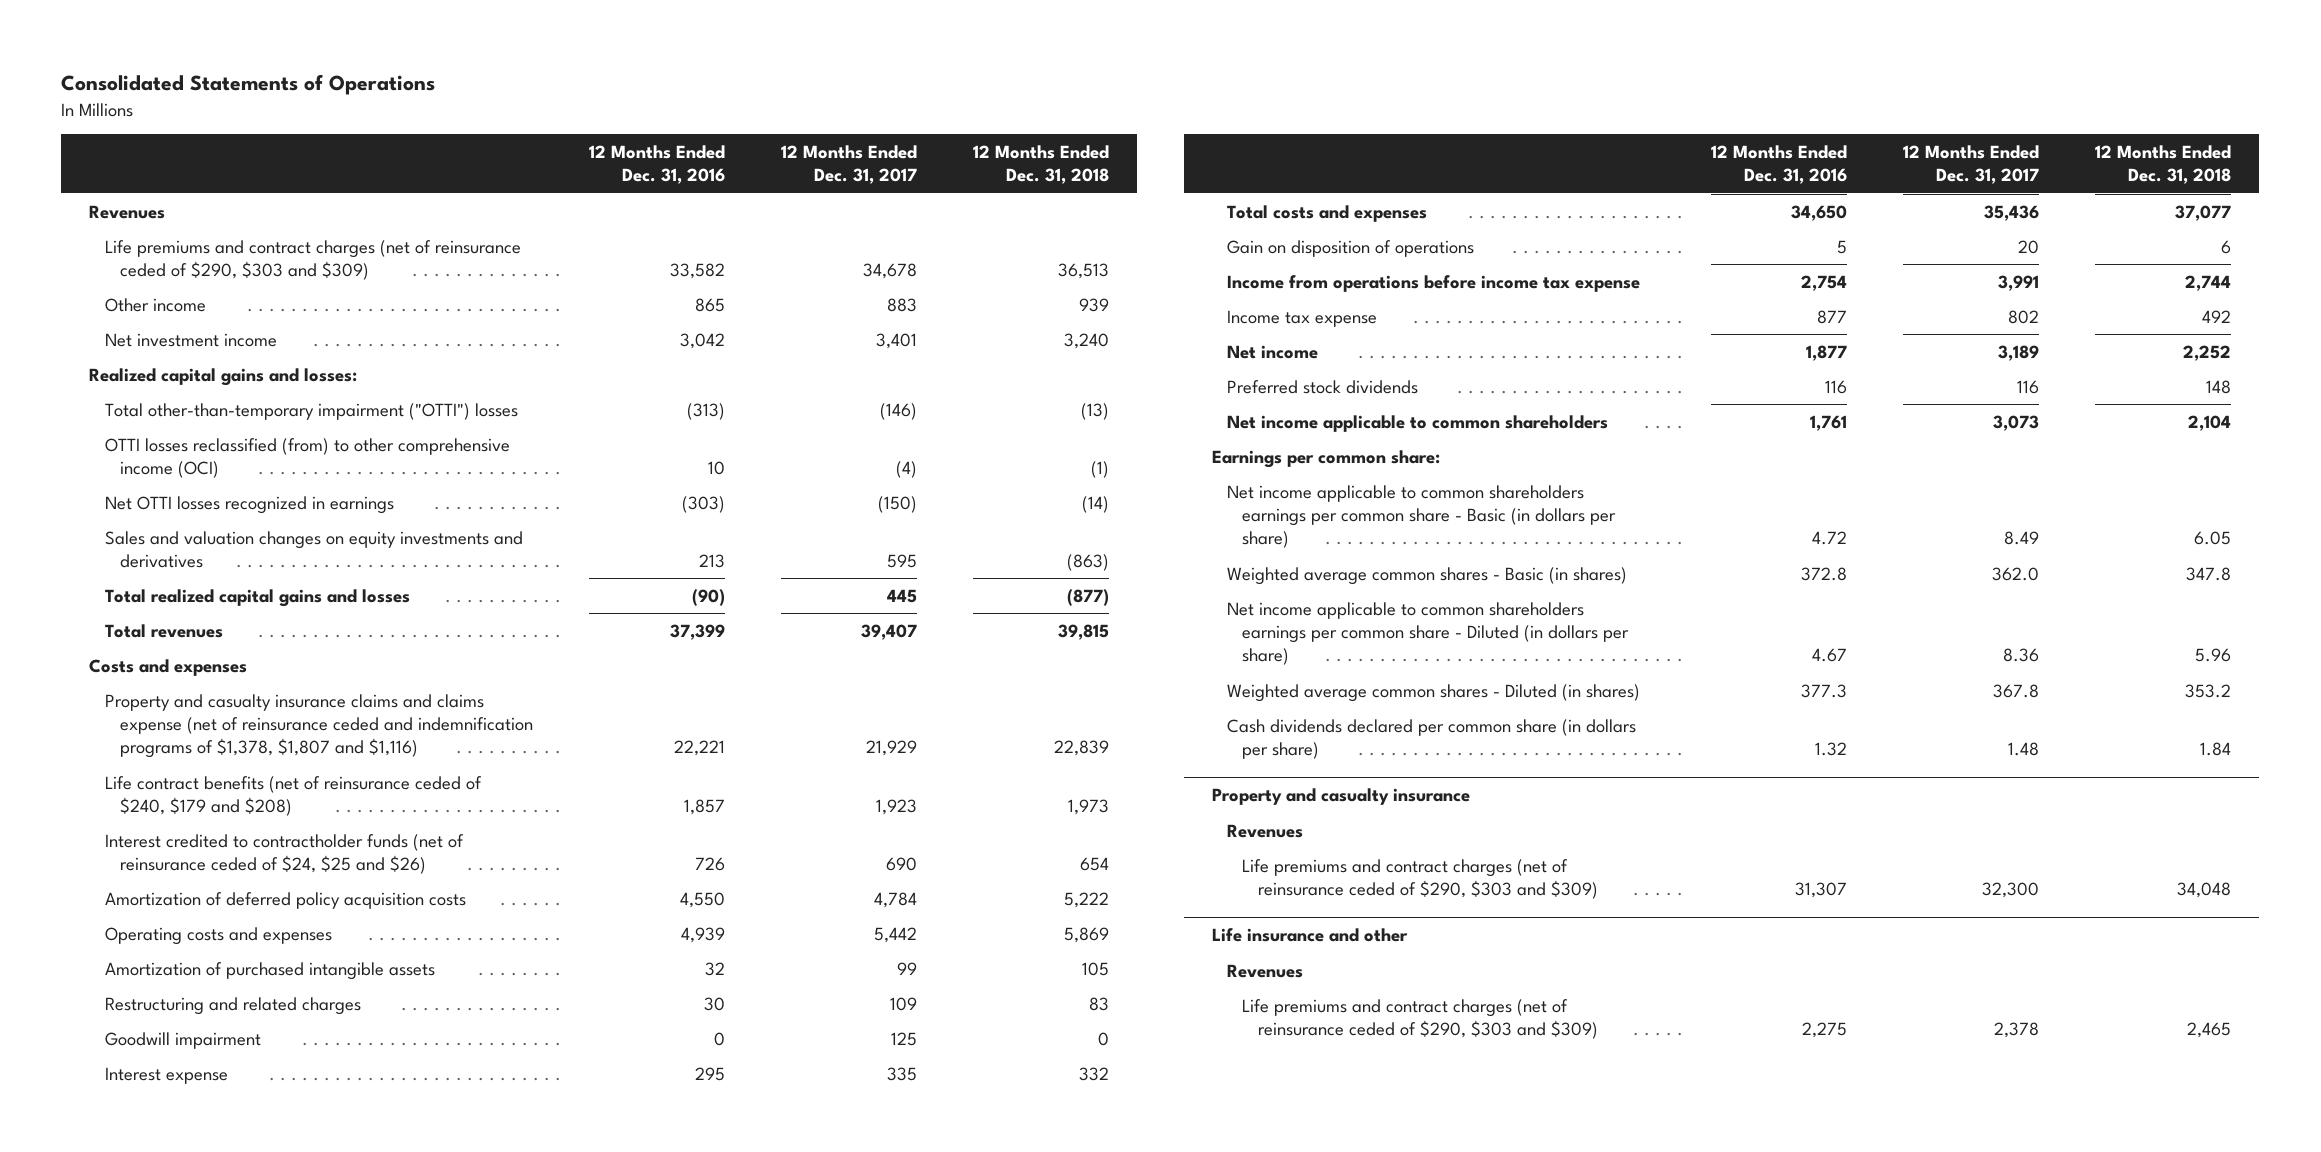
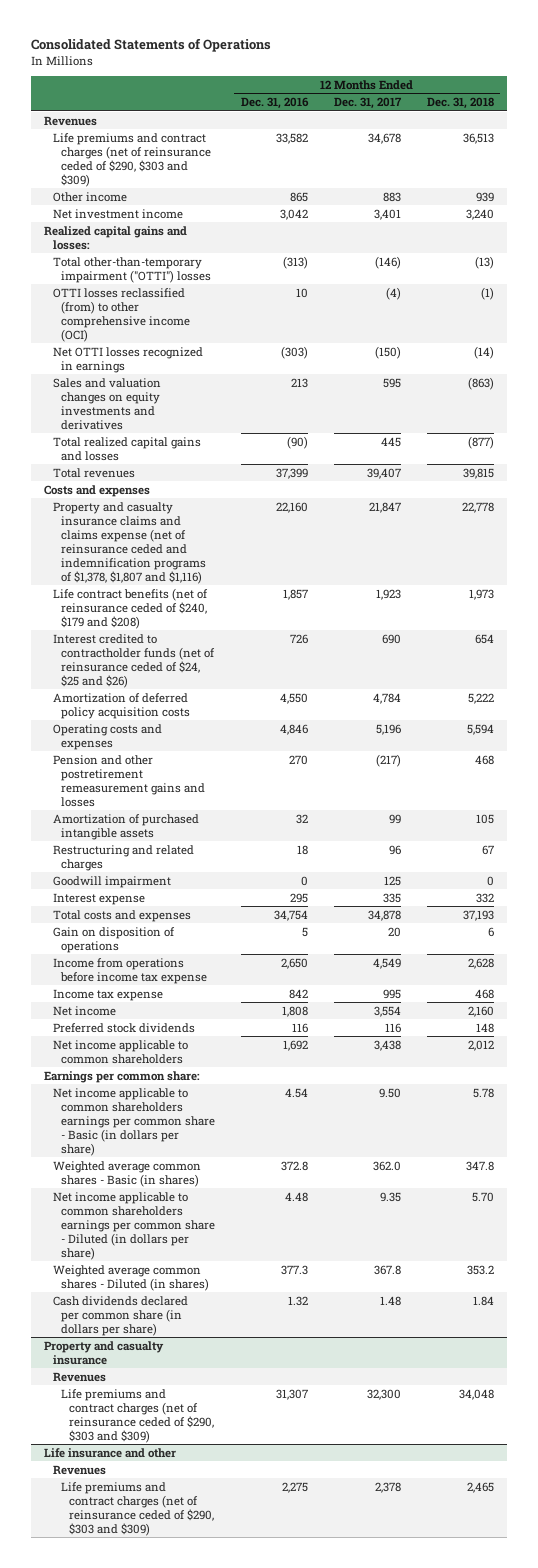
- Property and casualty insurance claims and claims expense (net of reinsurance ceded and indemnification programs of $1,378, $1,807 and $1,116) | 22,221 | 21,929 | 22,839
+ Property and casualty insurance claims and claims expense (net of reinsurance ceded and indemnification programs of $1,378, $1,807 and $1,116) | 22,160 | 21,847 | 22,778
- Operating costs and expenses | 4,939 | 5,442 | 5,869
+ Operating costs and expenses | 4,846 | 5,196 | 5,594
+ Pension and other postretirement remeasurement gains and losses | 270 | (217) | 468
- Restructuring and related charges | 30 | 109 | 83
+ Restructuring and related charges | 18 | 96 | 67
- Total costs and expenses | 34,650 | 35,436 | 37,077
+ Total costs and expenses | 34,754 | 34,878 | 37,193
- Income from operations before income tax expense | 2,754 | 3,991 | 2,744
- Income tax expense | 877 | 802 | 492
- Net income | 1,877 | 3,189 | 2,252
+ Income from operations before income tax expense | 2,650 | 4,549 | 2,628
+ Income tax expense | 842 | 995 | 468
+ Net income | 1,808 | 3,554 | 2,160
- Net income applicable to common shareholders | 1,761 | 3,073 | 2,104
+ Net income applicable to common shareholders | 1,692 | 3,438 | 2,012
- Net income applicable to common shareholders earnings per common share - Basic (in dollars per share) | 4.72 | 8.49 | 6.05
+ Net income applicable to common shareholders earnings per common share - Basic (in dollars per share) | 4.54 | 9.50 | 5.78
- Net income applicable to common shareholders earnings per common share - Diluted (in dollars per share) | 4.67 | 8.36 | 5.96
+ Net income applicable to common shareholders earnings per common share - Diluted (in dollars per share) | 4.48 | 9.35 | 5.70

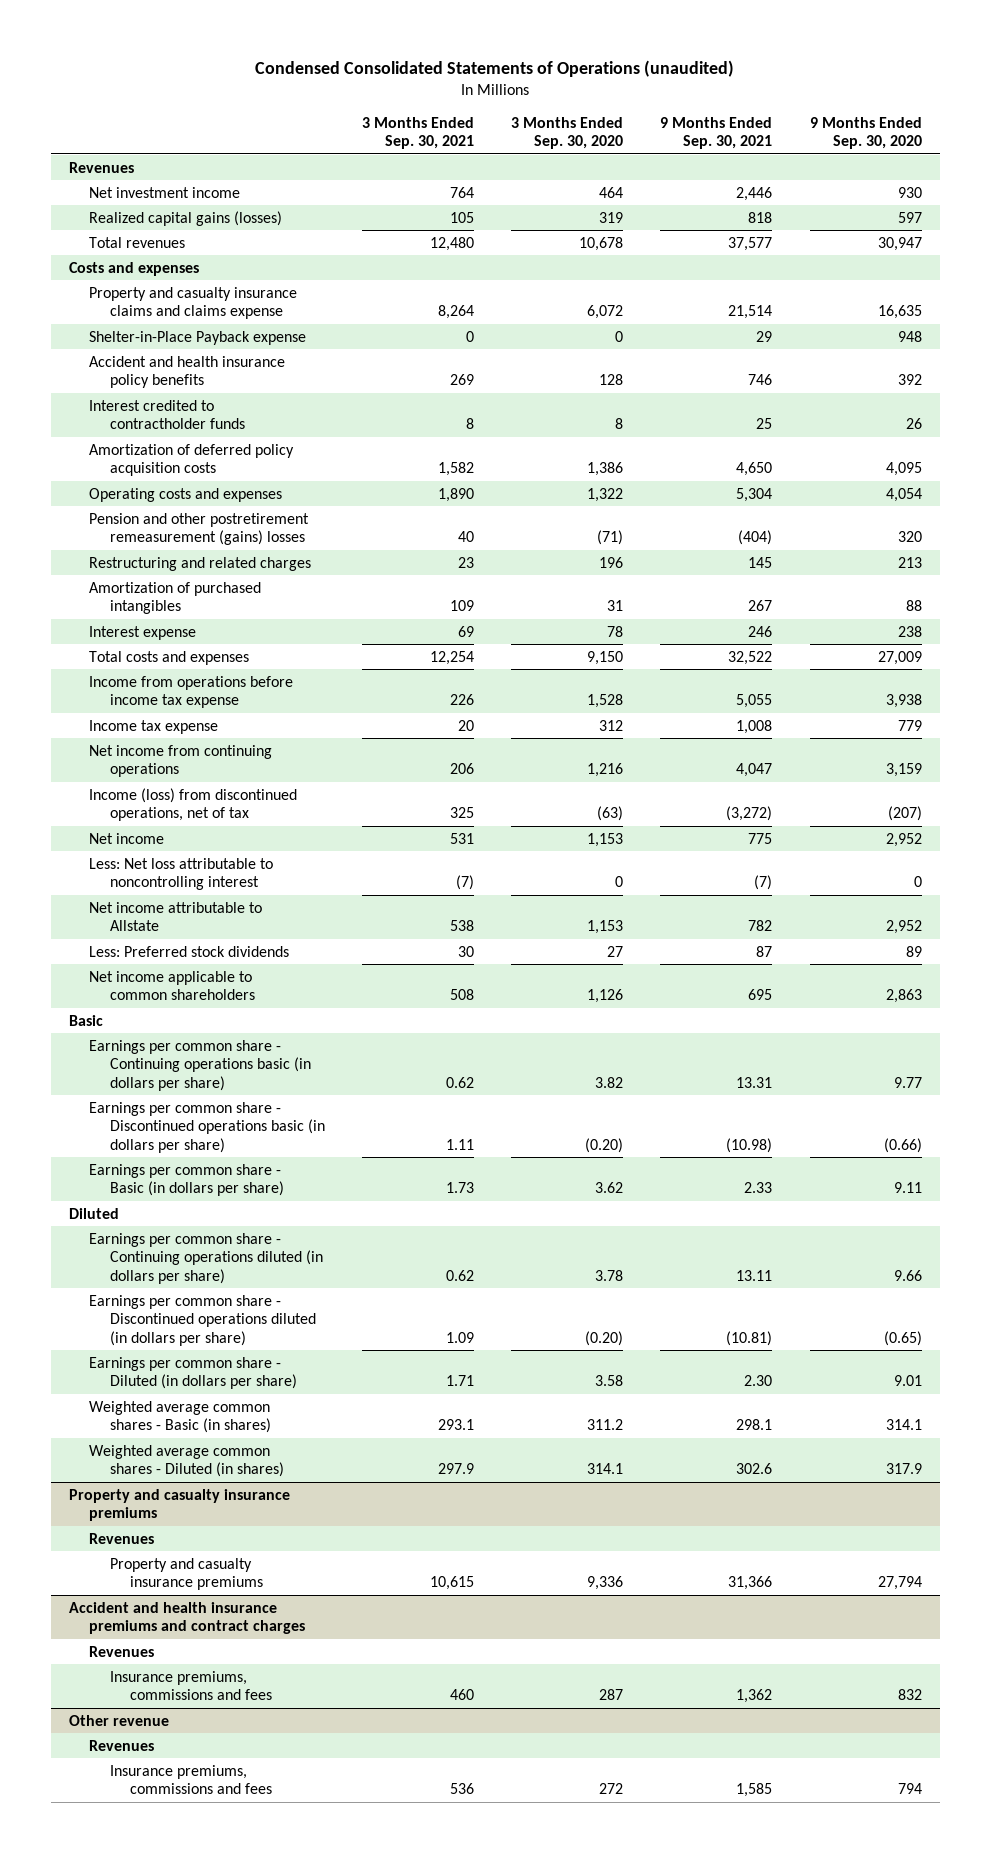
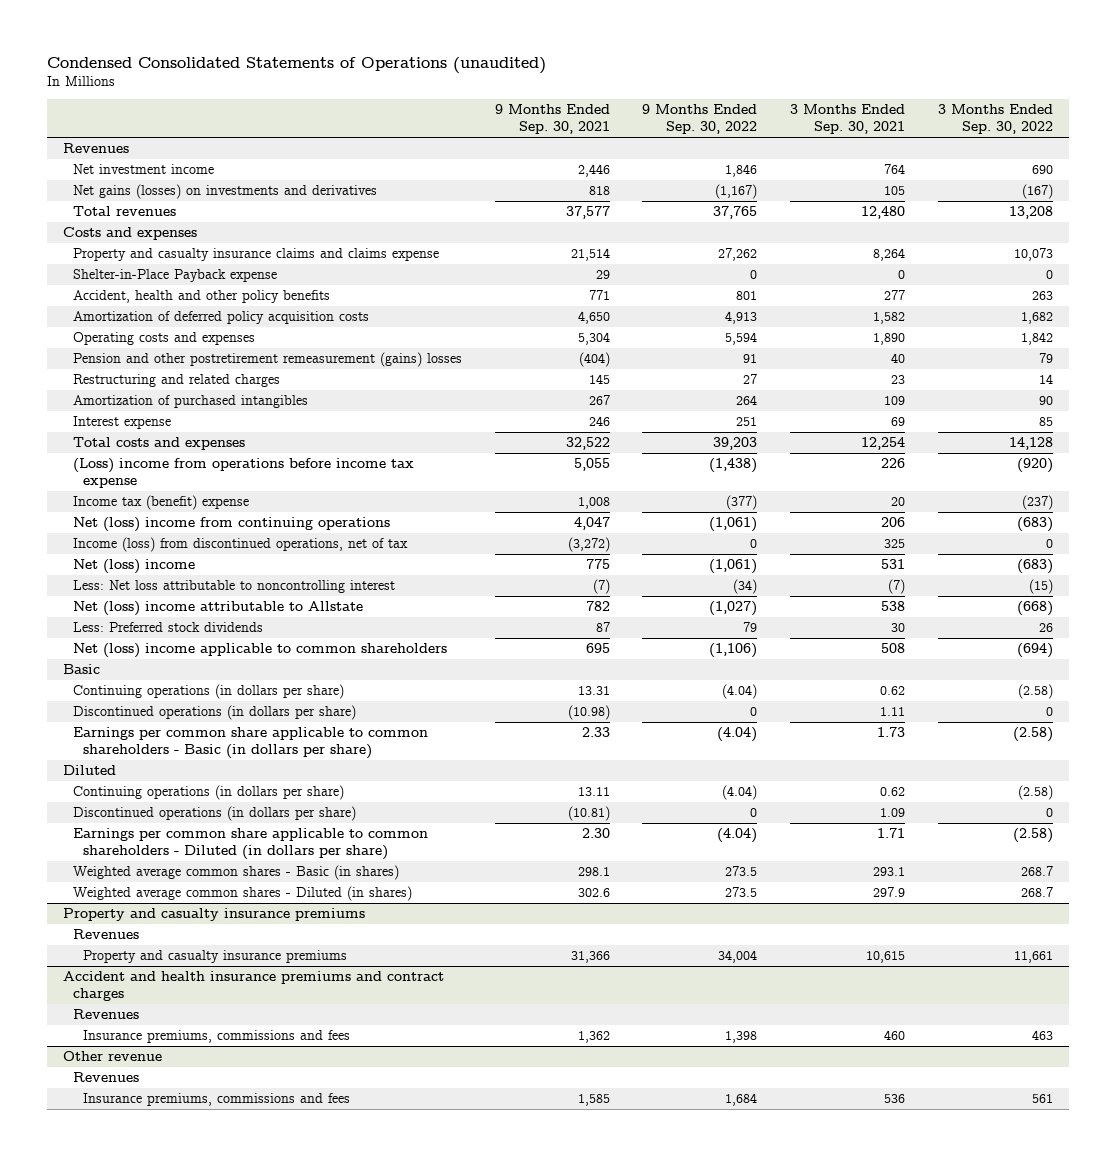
- | 3 Months Ended Sep. 30, 2021 | 3 Months Ended Sep. 30, 2020 | 9 Months Ended Sep. 30, 2021 | 9 Months Ended Sep. 30, 2020
+ | 9 Months Ended Sep. 30, 2021 | 9 Months Ended Sep. 30, 2022 | 3 Months Ended Sep. 30, 2021 | 3 Months Ended Sep. 30, 2022
- Realized capital gains (losses) | 105 | 319 | 818 | 597
+ Net gains (losses) on investments and derivatives | 818 | (1,167) | 105 | (167)
- Accident and health insurance policy benefits | 269 | 128 | 746 | 392
- Interest credited to contractholder funds | 8 | 8 | 25 | 26
+ Accident, health and other policy benefits | 771 | 801 | 277 | 263
- Income from operations before income tax expense | 226 | 1,528 | 5,055 | 3,938
- Income tax expense | 20 | 312 | 1,008 | 779
- Net income from continuing operations | 206 | 1,216 | 4,047 | 3,159
+ (Loss) income from operations before income tax expense | 5,055 | (1,438) | 226 | (920)
+ Income tax (benefit) expense | 1,008 | (377) | 20 | (237)
+ Net (loss) income from continuing operations | 4,047 | (1,061) | 206 | (683)
- Net income | 531 | 1,153 | 775 | 2,952
+ Net (loss) income | 775 | (1,061) | 531 | (683)
- Net income attributable to Allstate | 538 | 1,153 | 782 | 2,952
+ Net (loss) income attributable to Allstate | 782 | (1,027) | 538 | (668)
- Net income applicable to common shareholders | 508 | 1,126 | 695 | 2,863
+ Net (loss) income applicable to common shareholders | 695 | (1,106) | 508 | (694)
- Earnings per common share - Continuing operations basic (in dollars per share) | 0.62 | 3.82 | 13.31 | 9.77
- Earnings per common share - Discontinued operations basic (in dollars per share) | 1.11 | (0.20) | (10.98) | (0.66)
- Earnings per common share - Basic (in dollars per share) | 1.73 | 3.62 | 2.33 | 9.11
+ Continuing operations (in dollars per share) | 13.31 | (4.04) | 0.62 | (2.58)
+ Discontinued operations (in dollars per share) | (10.98) | 0 | 1.11 | 0
+ Earnings per common share applicable to common shareholders - Basic (in dollars per share) | 2.33 | (4.04) | 1.73 | (2.58)
- Earnings per common share - Continuing operations diluted (in dollars per share) | 0.62 | 3.78 | 13.11 | 9.66
- Earnings per common share - Discontinued operations diluted (in dollars per share) | 1.09 | (0.20) | (10.81) | (0.65)
- Earnings per common share - Diluted (in dollars per share) | 1.71 | 3.58 | 2.30 | 9.01
+ Continuing operations (in dollars per share) | 13.11 | (4.04) | 0.62 | (2.58)
+ Discontinued operations (in dollars per share) | (10.81) | 0 | 1.09 | 0
+ Earnings per common share applicable to common shareholders - Diluted (in dollars per share) | 2.30 | (4.04) | 1.71 | (2.58)

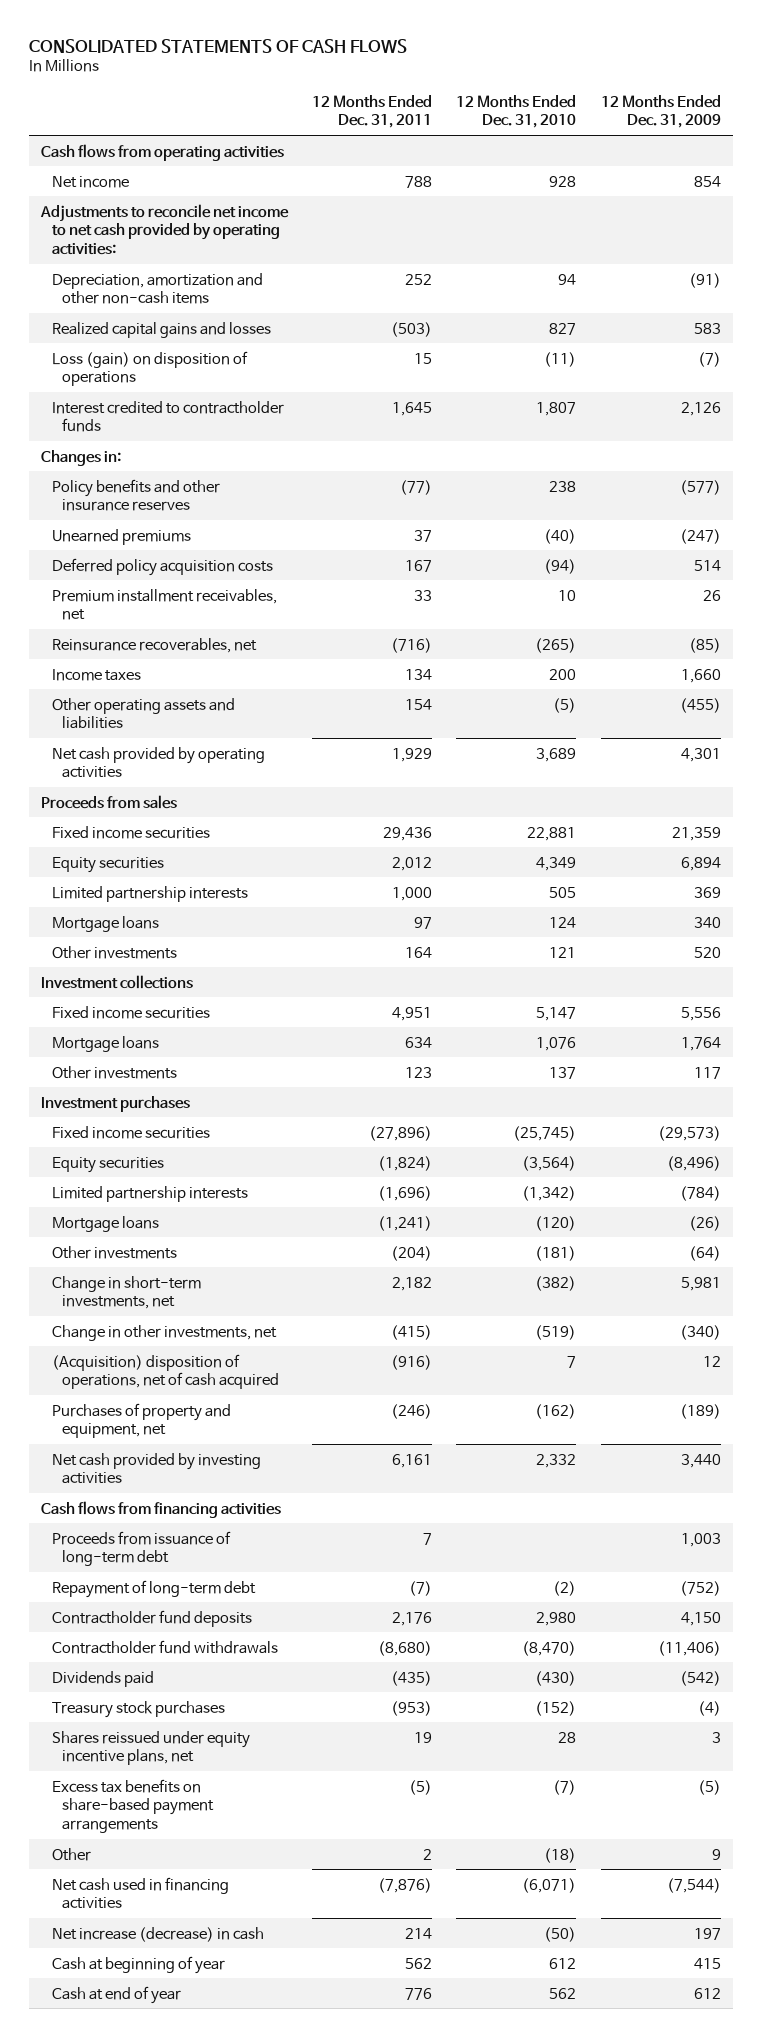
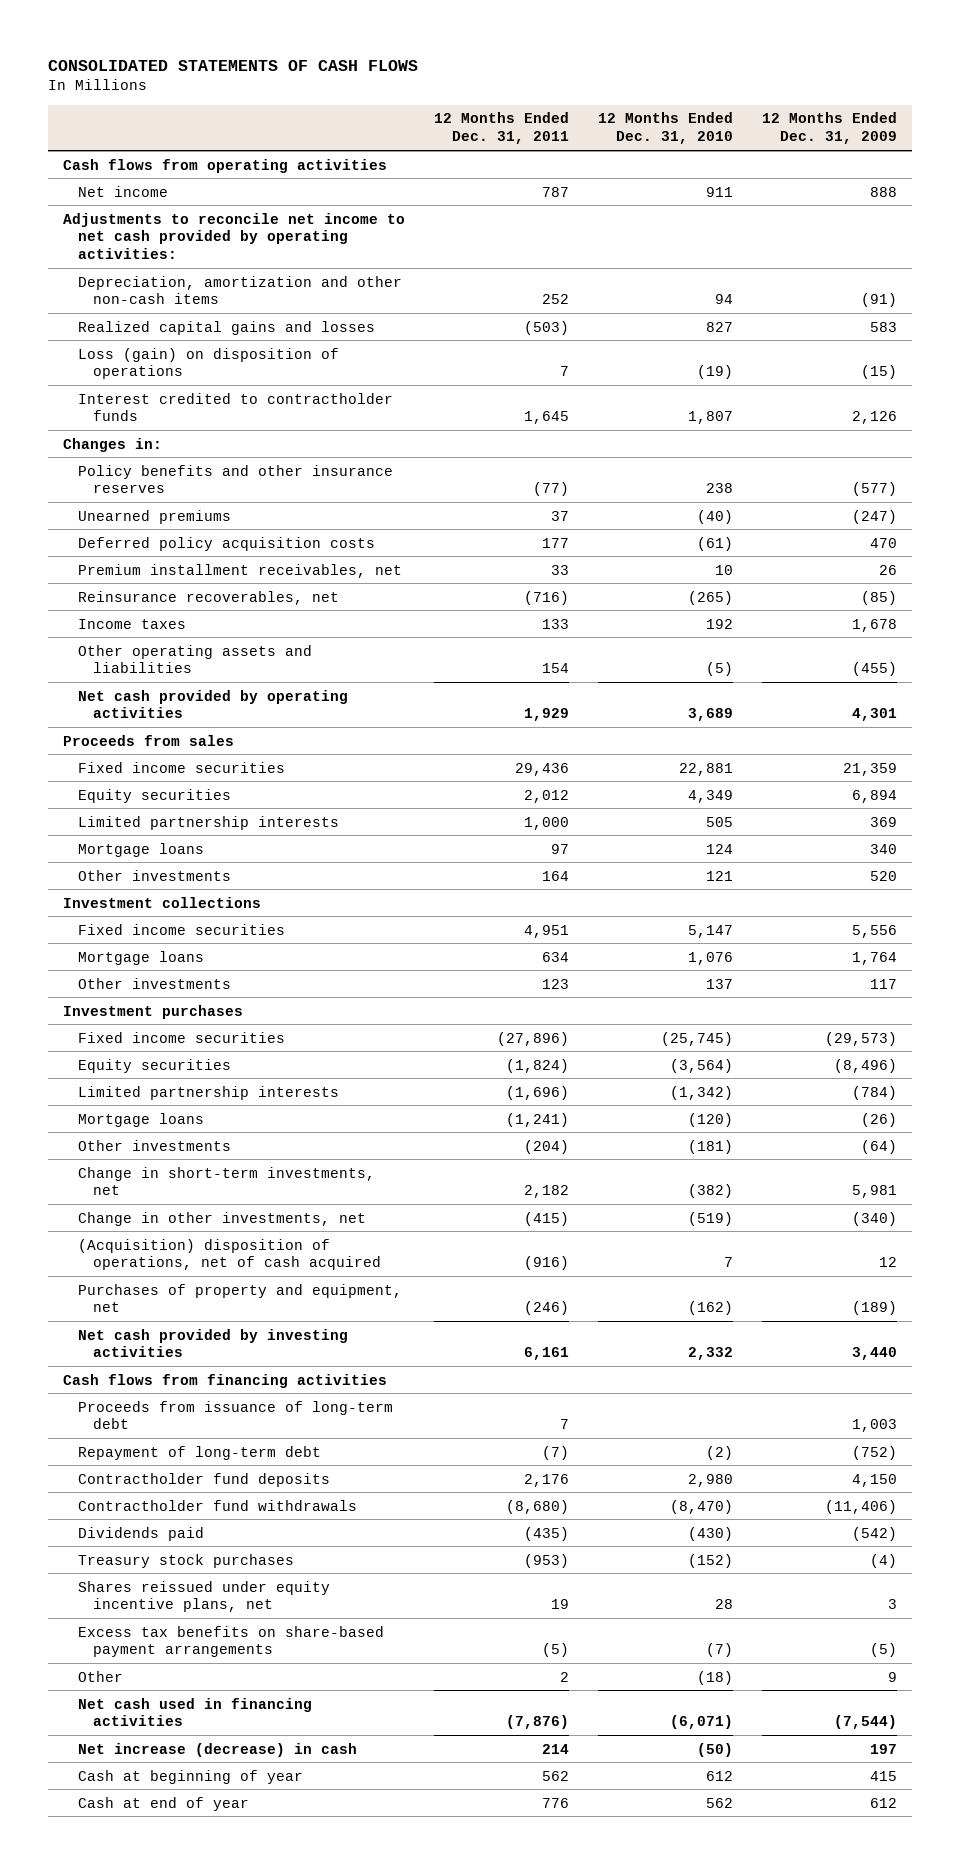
- Net income | 788 | 928 | 854
+ Net income | 787 | 911 | 888
- Loss (gain) on disposition of operations | 15 | (11) | (7)
+ Loss (gain) on disposition of operations | 7 | (19) | (15)
- Deferred policy acquisition costs | 167 | (94) | 514
+ Deferred policy acquisition costs | 177 | (61) | 470
- Income taxes | 134 | 200 | 1,660
+ Income taxes | 133 | 192 | 1,678

